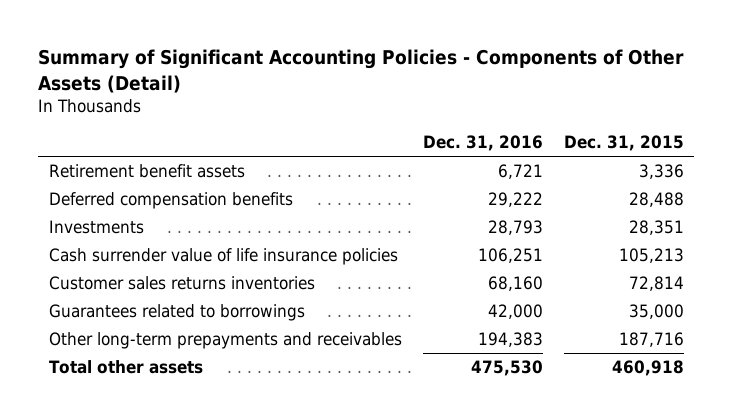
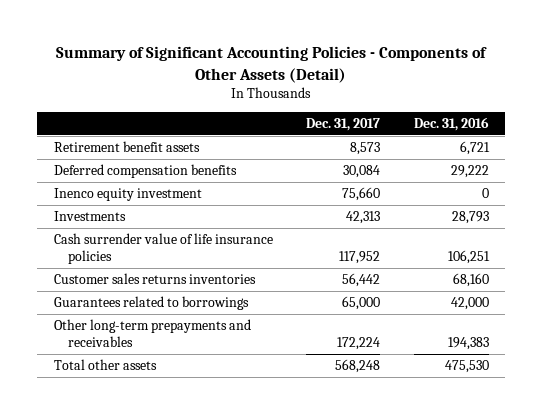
- | Dec. 31, 2016 | Dec. 31, 2015
+ | Dec. 31, 2017 | Dec. 31, 2016
+ Inenco equity investment | 75,660 | 0

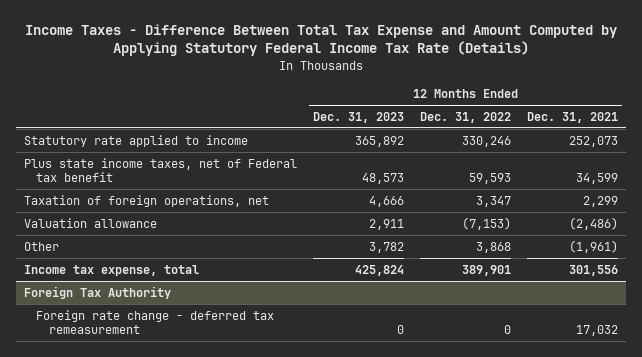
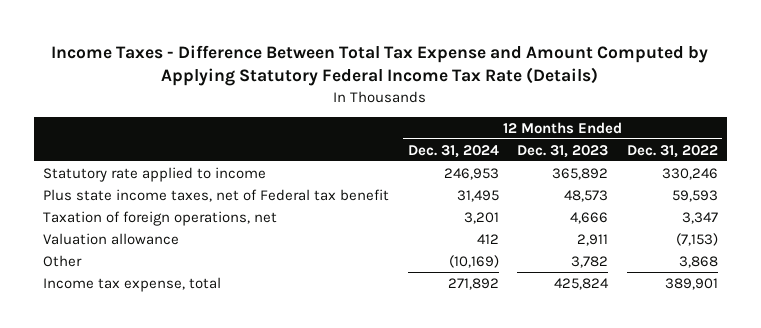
- | 12 Months Ended Dec. 31, 2023 | 12 Months Ended Dec. 31, 2022 | 12 Months Ended Dec. 31, 2021
+ | 12 Months Ended Dec. 31, 2024 | 12 Months Ended Dec. 31, 2023 | 12 Months Ended Dec. 31, 2022
- Foreign Tax Authority
- Foreign rate change - deferred tax remeasurement | 0 | 0 | 17,032

